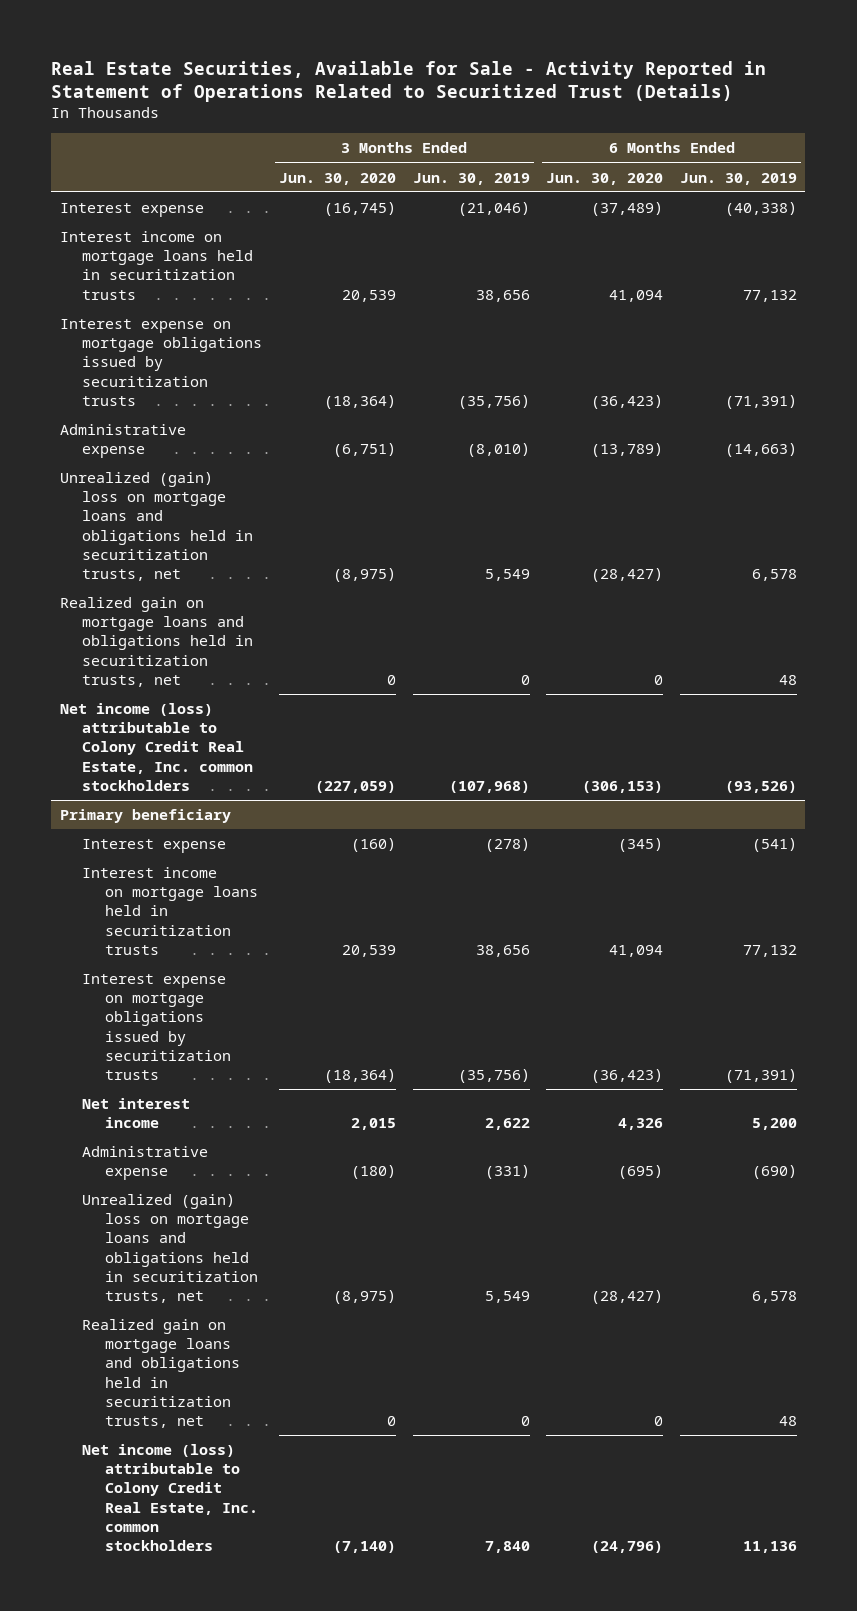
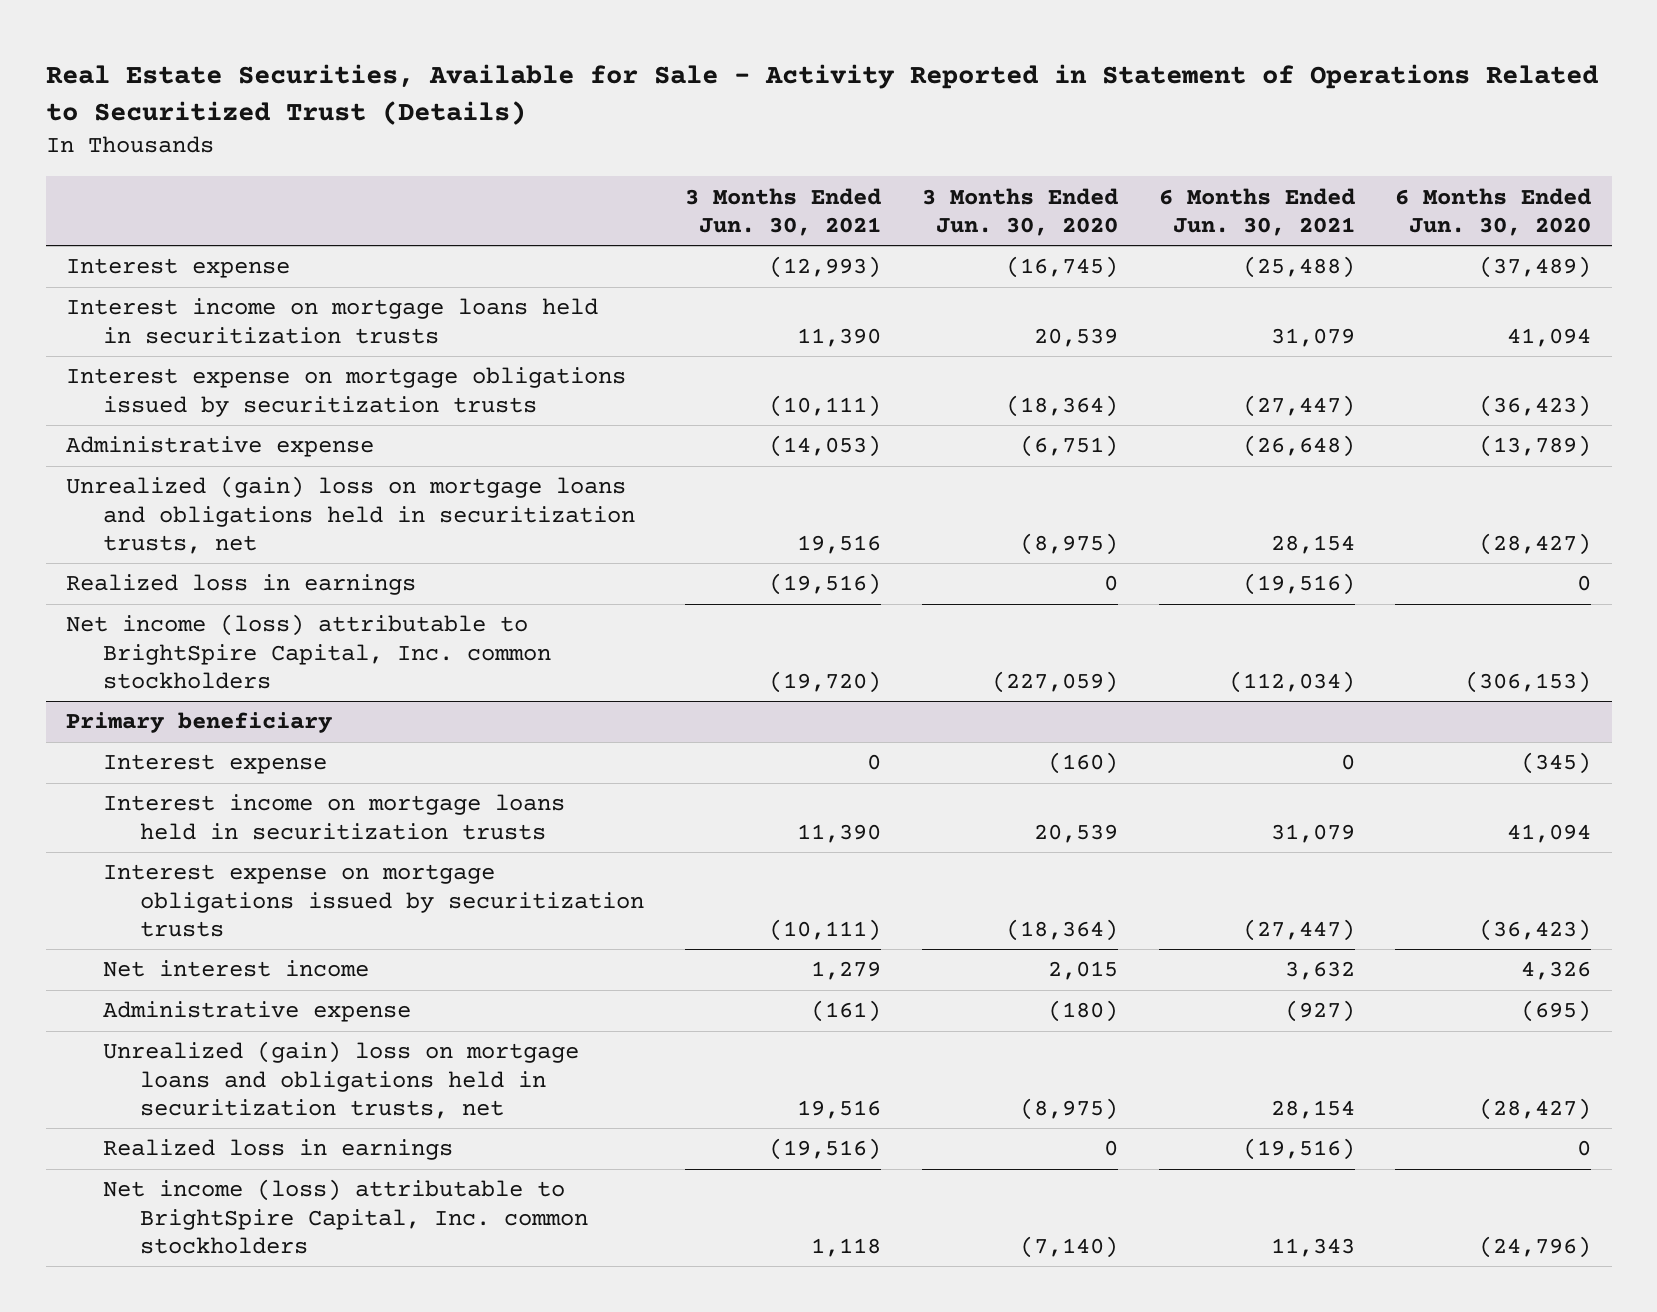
- | 3 Months Ended Jun. 30, 2020 | 3 Months Ended Jun. 30, 2019 | 6 Months Ended Jun. 30, 2020 | 6 Months Ended Jun. 30, 2019
+ | 3 Months Ended Jun. 30, 2021 | 3 Months Ended Jun. 30, 2020 | 6 Months Ended Jun. 30, 2021 | 6 Months Ended Jun. 30, 2020
- Realized gain on mortgage loans and obligations held in securitization trusts, net | 0 | 0 | 0 | 48
- Net income (loss) attributable to Colony Credit Real Estate, Inc. common stockholders | (227,059) | (107,968) | (306,153) | (93,526)
+ Realized loss in earnings | (19,516) | 0 | (19,516) | 0
+ Net income (loss) attributable to BrightSpire Capital, Inc. common stockholders | (19,720) | (227,059) | (112,034) | (306,153)
@ Primary beneficiary
- Realized gain on mortgage loans and obligations held in securitization trusts, net | 0 | 0 | 0 | 48
- Net income (loss) attributable to Colony Credit Real Estate, Inc. common stockholders | (7,140) | 7,840 | (24,796) | 11,136
+ Realized loss in earnings | (19,516) | 0 | (19,516) | 0
+ Net income (loss) attributable to BrightSpire Capital, Inc. common stockholders | 1,118 | (7,140) | 11,343 | (24,796)

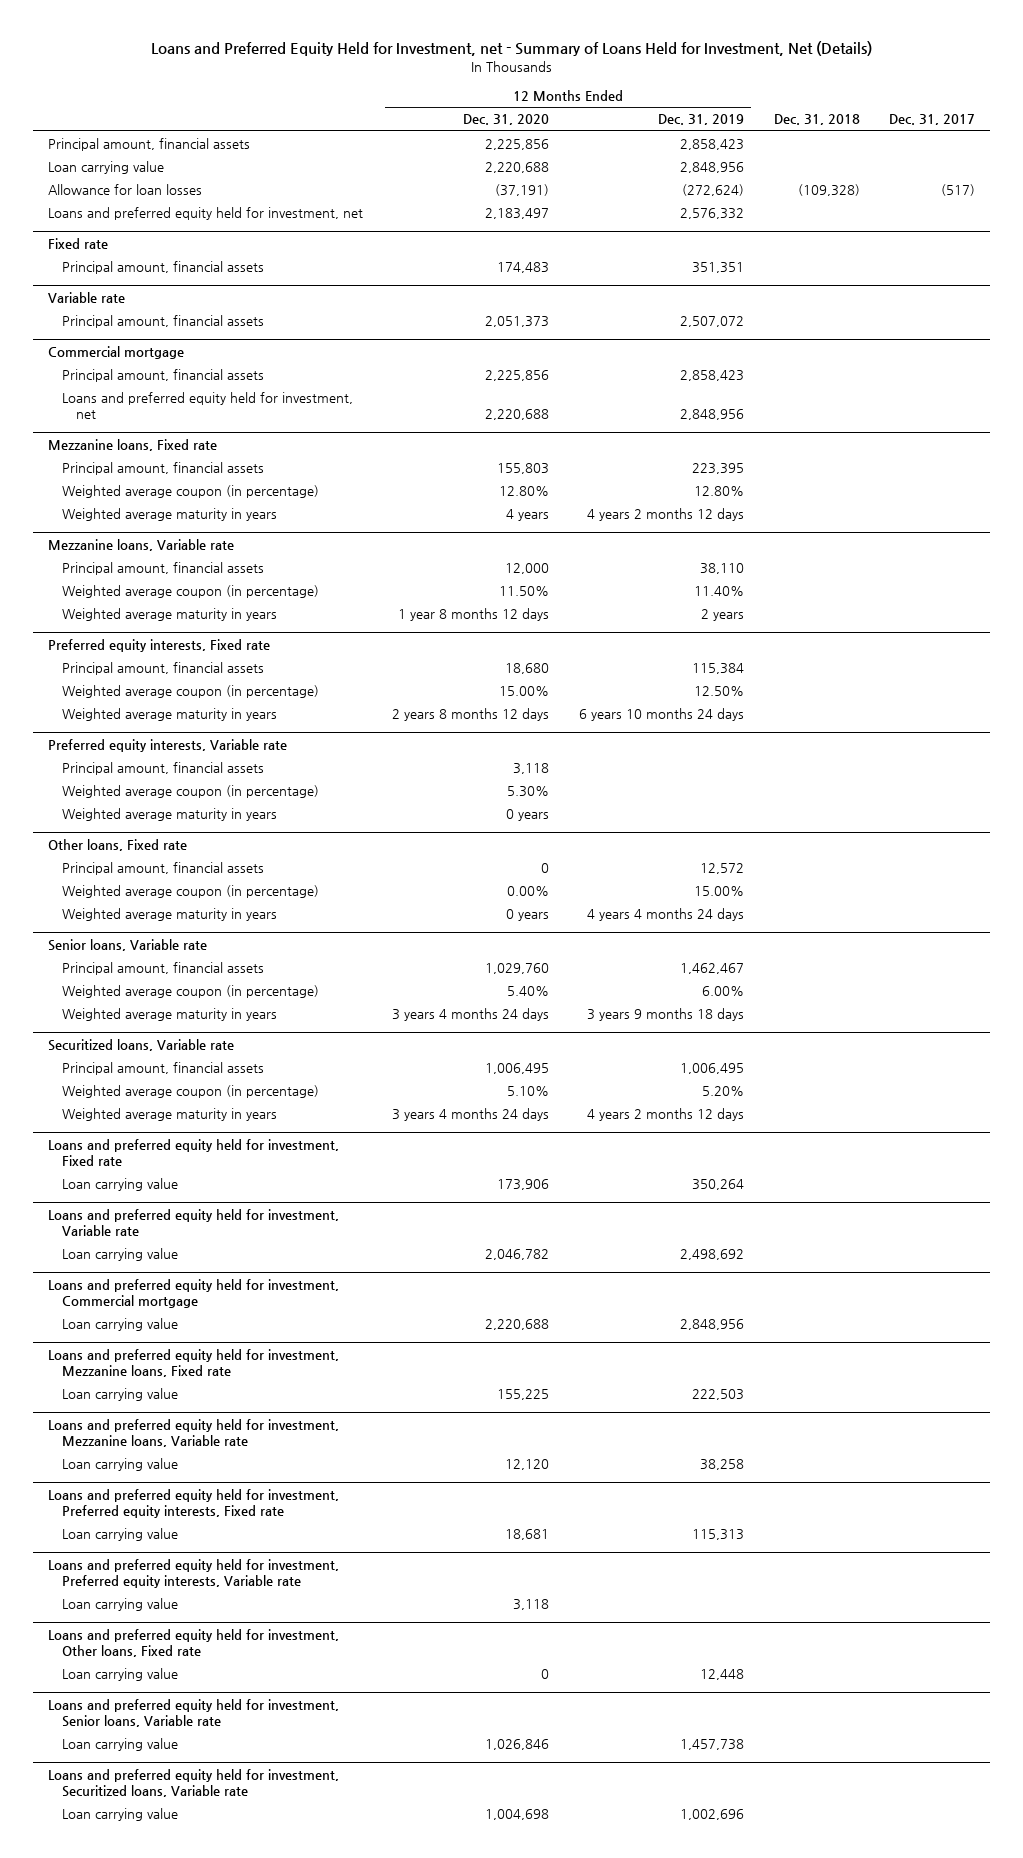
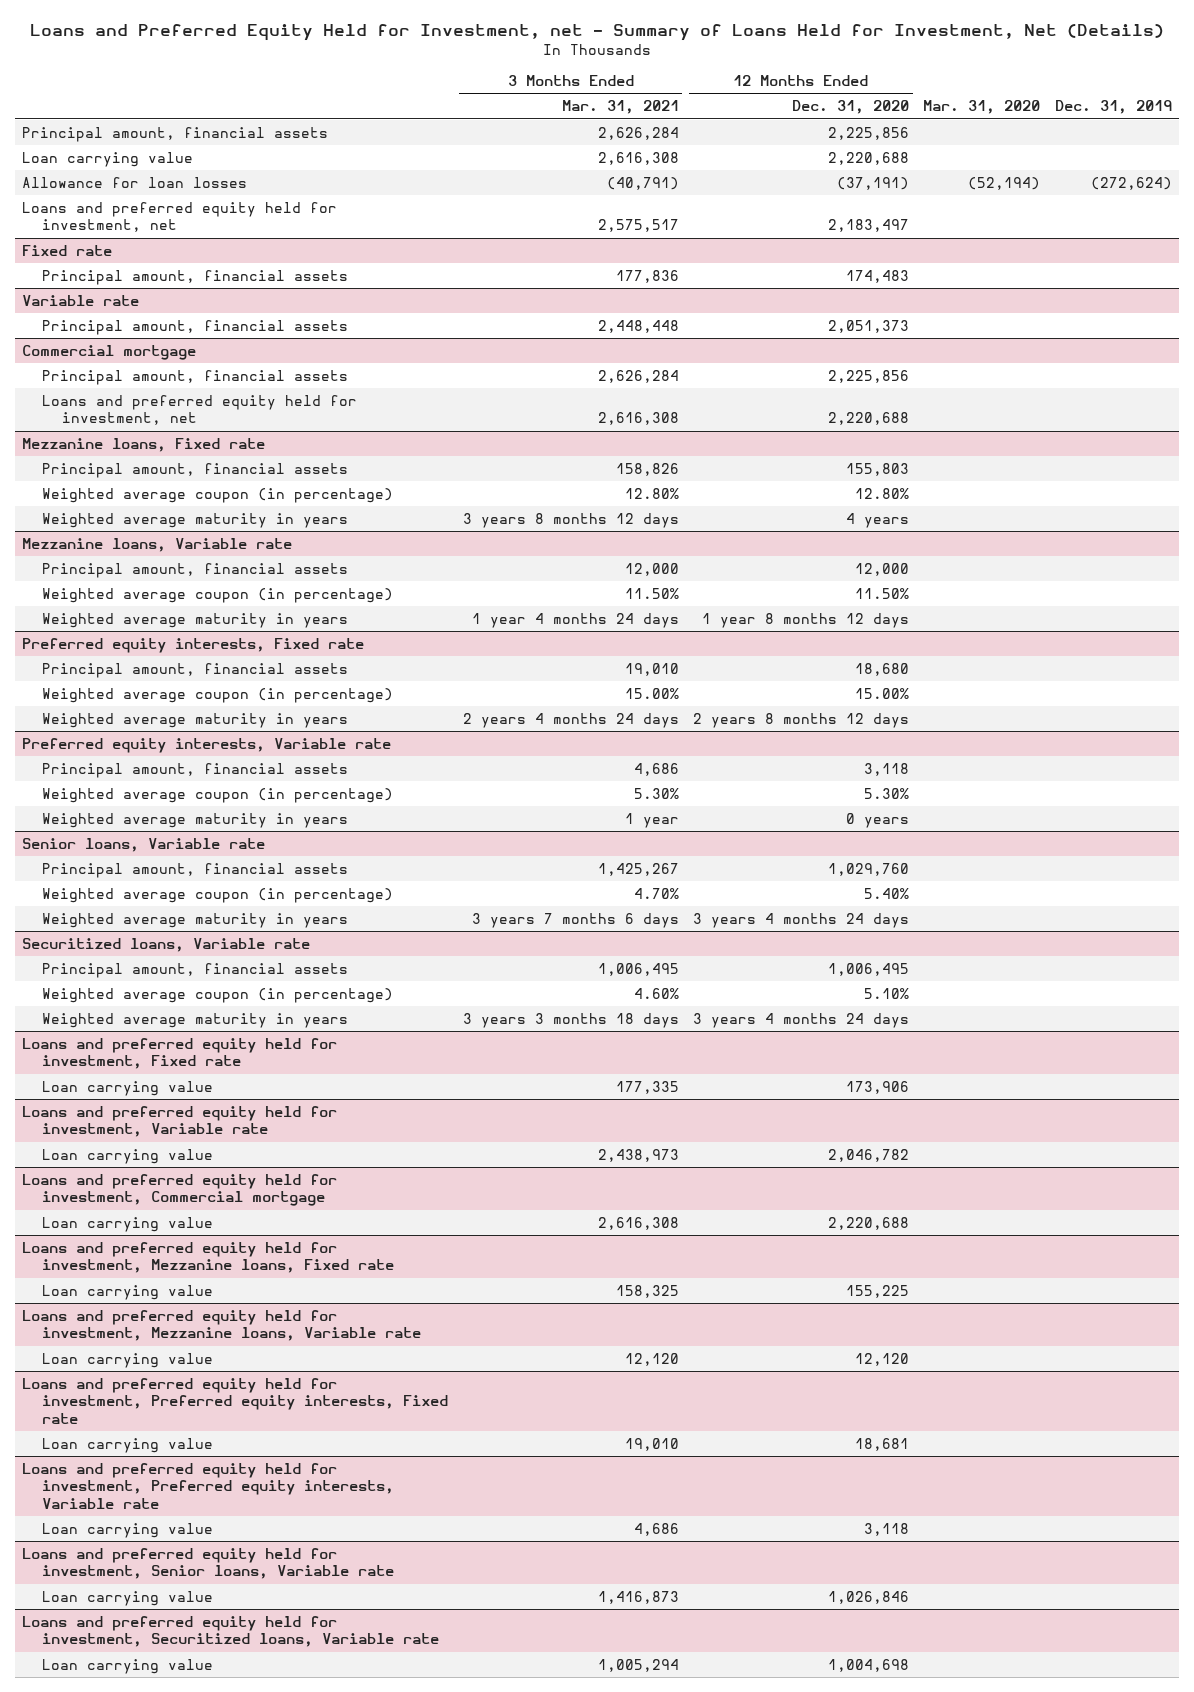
- | 12 Months Ended Dec. 31, 2020 | 12 Months Ended Dec. 31, 2019 | Dec. 31, 2018 | Dec. 31, 2017
+ | 3 Months Ended Mar. 31, 2021 | 12 Months Ended Dec. 31, 2020 | Mar. 31, 2020 | Dec. 31, 2019
- Other loans, Fixed rate
- Principal amount, financial assets | 0 | 12,572 | |
- Weighted average coupon (in percentage) | 0.00% | 15.00% | |
- Weighted average maturity in years | 0 years | 4 years 4 months 24 days | |
- Loans and preferred equity held for investment, Other loans, Fixed rate
- Loan carrying value | 0 | 12,448 | |

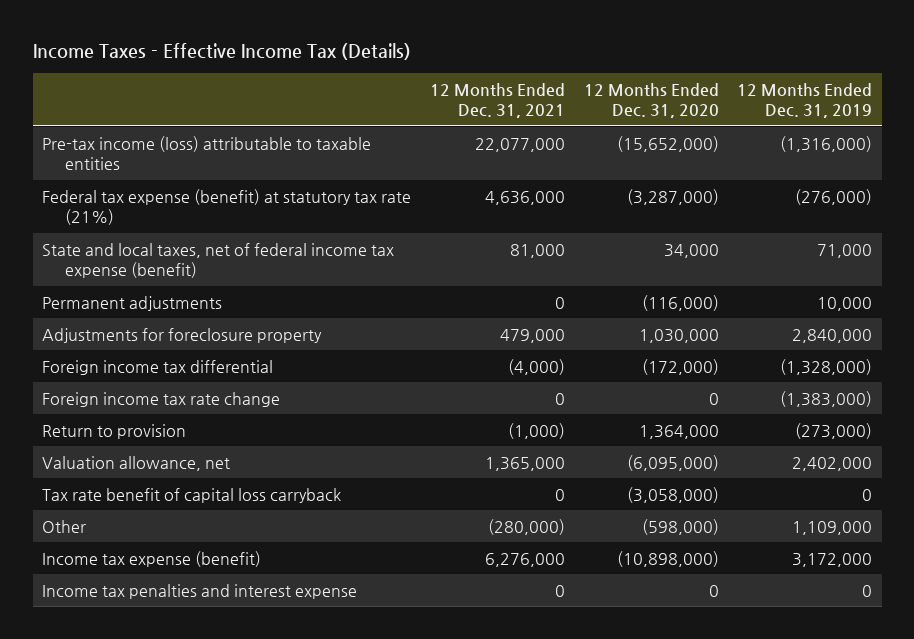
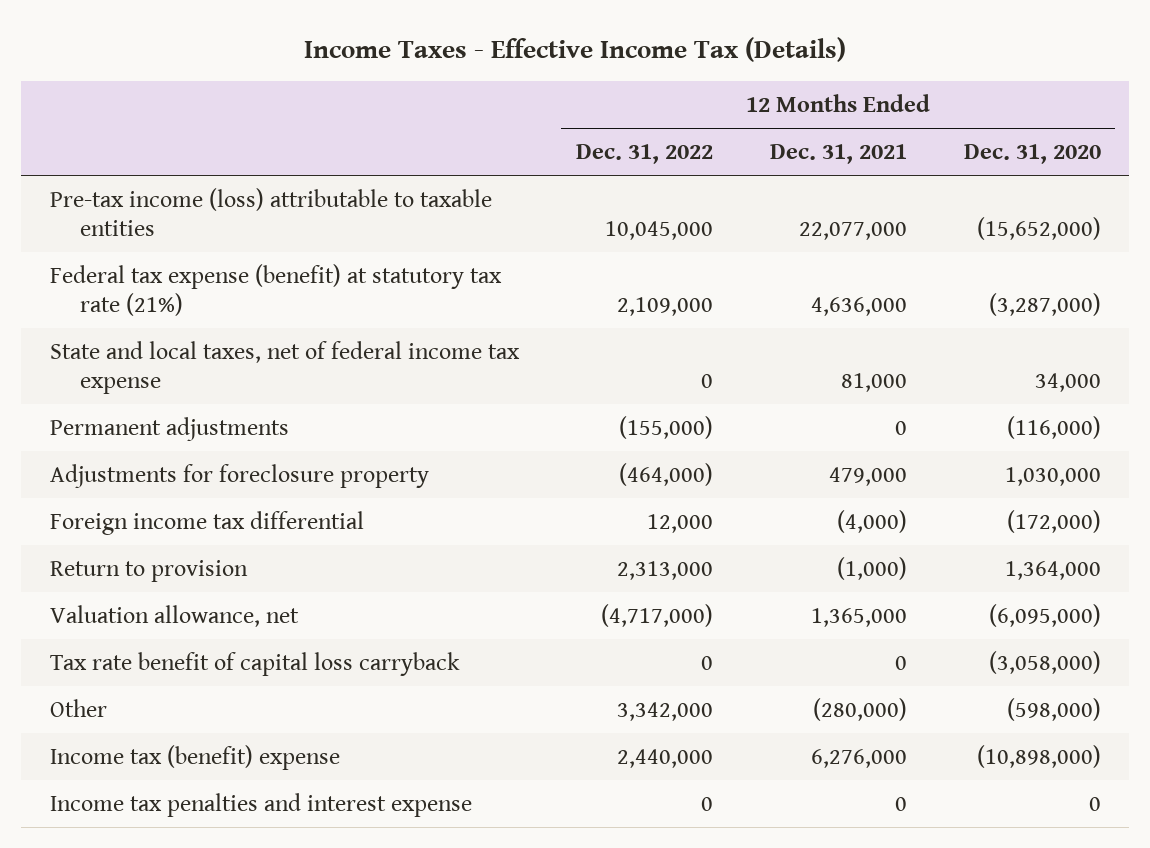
- | 12 Months Ended Dec. 31, 2021 | 12 Months Ended Dec. 31, 2020 | 12 Months Ended Dec. 31, 2019
+ | 12 Months Ended Dec. 31, 2022 | 12 Months Ended Dec. 31, 2021 | 12 Months Ended Dec. 31, 2020
- State and local taxes, net of federal income tax expense (benefit) | 81,000 | 34,000 | 71,000
+ State and local taxes, net of federal income tax expense | 0 | 81,000 | 34,000
- Foreign income tax rate change | 0 | 0 | (1,383,000)
- Income tax expense (benefit) | 6,276,000 | (10,898,000) | 3,172,000
+ Income tax (benefit) expense | 2,440,000 | 6,276,000 | (10,898,000)

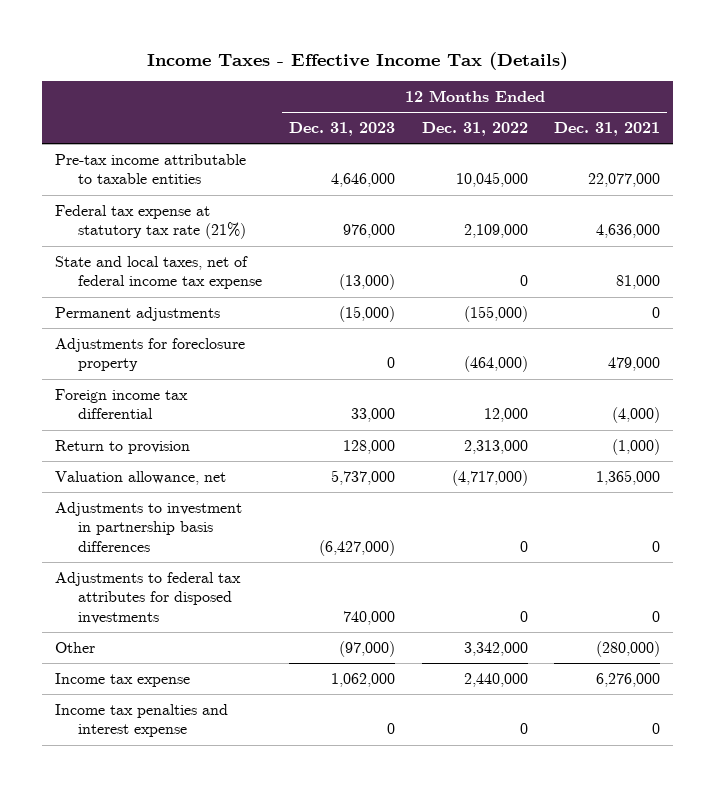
- | 12 Months Ended Dec. 31, 2022 | 12 Months Ended Dec. 31, 2021 | 12 Months Ended Dec. 31, 2020
+ | 12 Months Ended Dec. 31, 2023 | 12 Months Ended Dec. 31, 2022 | 12 Months Ended Dec. 31, 2021
- Pre-tax income (loss) attributable to taxable entities | 10,045,000 | 22,077,000 | (15,652,000)
- Federal tax expense (benefit) at statutory tax rate (21%) | 2,109,000 | 4,636,000 | (3,287,000)
+ Pre-tax income attributable to taxable entities | 4,646,000 | 10,045,000 | 22,077,000
+ Federal tax expense at statutory tax rate (21%) | 976,000 | 2,109,000 | 4,636,000
- Tax rate benefit of capital loss carryback | 0 | 0 | (3,058,000)
+ Adjustments to investment in partnership basis differences | (6,427,000) | 0 | 0
+ Adjustments to federal tax attributes for disposed investments | 740,000 | 0 | 0
- Income tax (benefit) expense | 2,440,000 | 6,276,000 | (10,898,000)
+ Income tax expense | 1,062,000 | 2,440,000 | 6,276,000

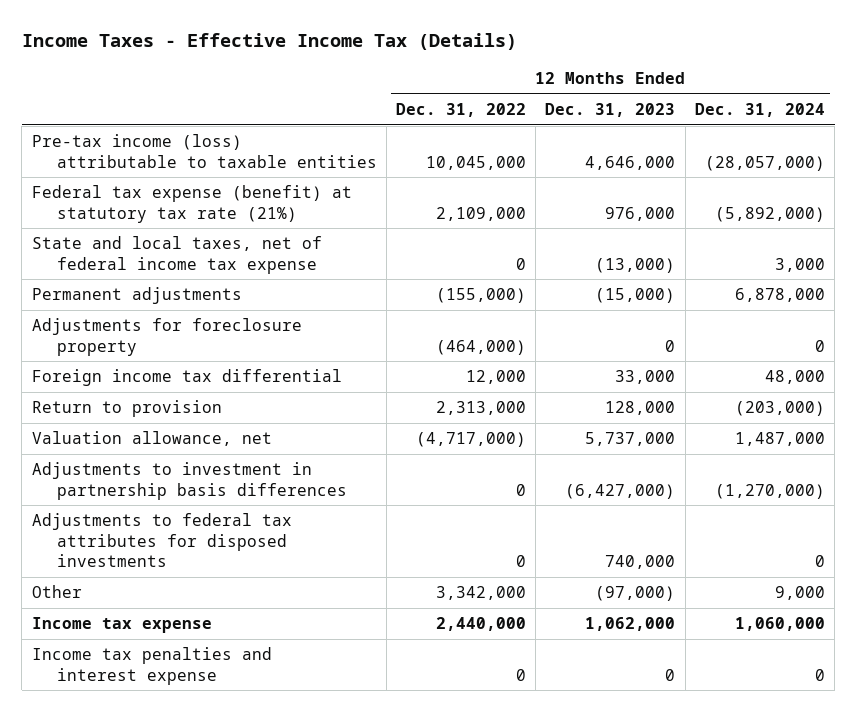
- | 12 Months Ended Dec. 31, 2023 | 12 Months Ended Dec. 31, 2022 | 12 Months Ended Dec. 31, 2021
+ | 12 Months Ended Dec. 31, 2022 | 12 Months Ended Dec. 31, 2023 | 12 Months Ended Dec. 31, 2024
- Pre-tax income attributable to taxable entities | 4,646,000 | 10,045,000 | 22,077,000
- Federal tax expense at statutory tax rate (21%) | 976,000 | 2,109,000 | 4,636,000
+ Pre-tax income (loss) attributable to taxable entities | 10,045,000 | 4,646,000 | (28,057,000)
+ Federal tax expense (benefit) at statutory tax rate (21%) | 2,109,000 | 976,000 | (5,892,000)

